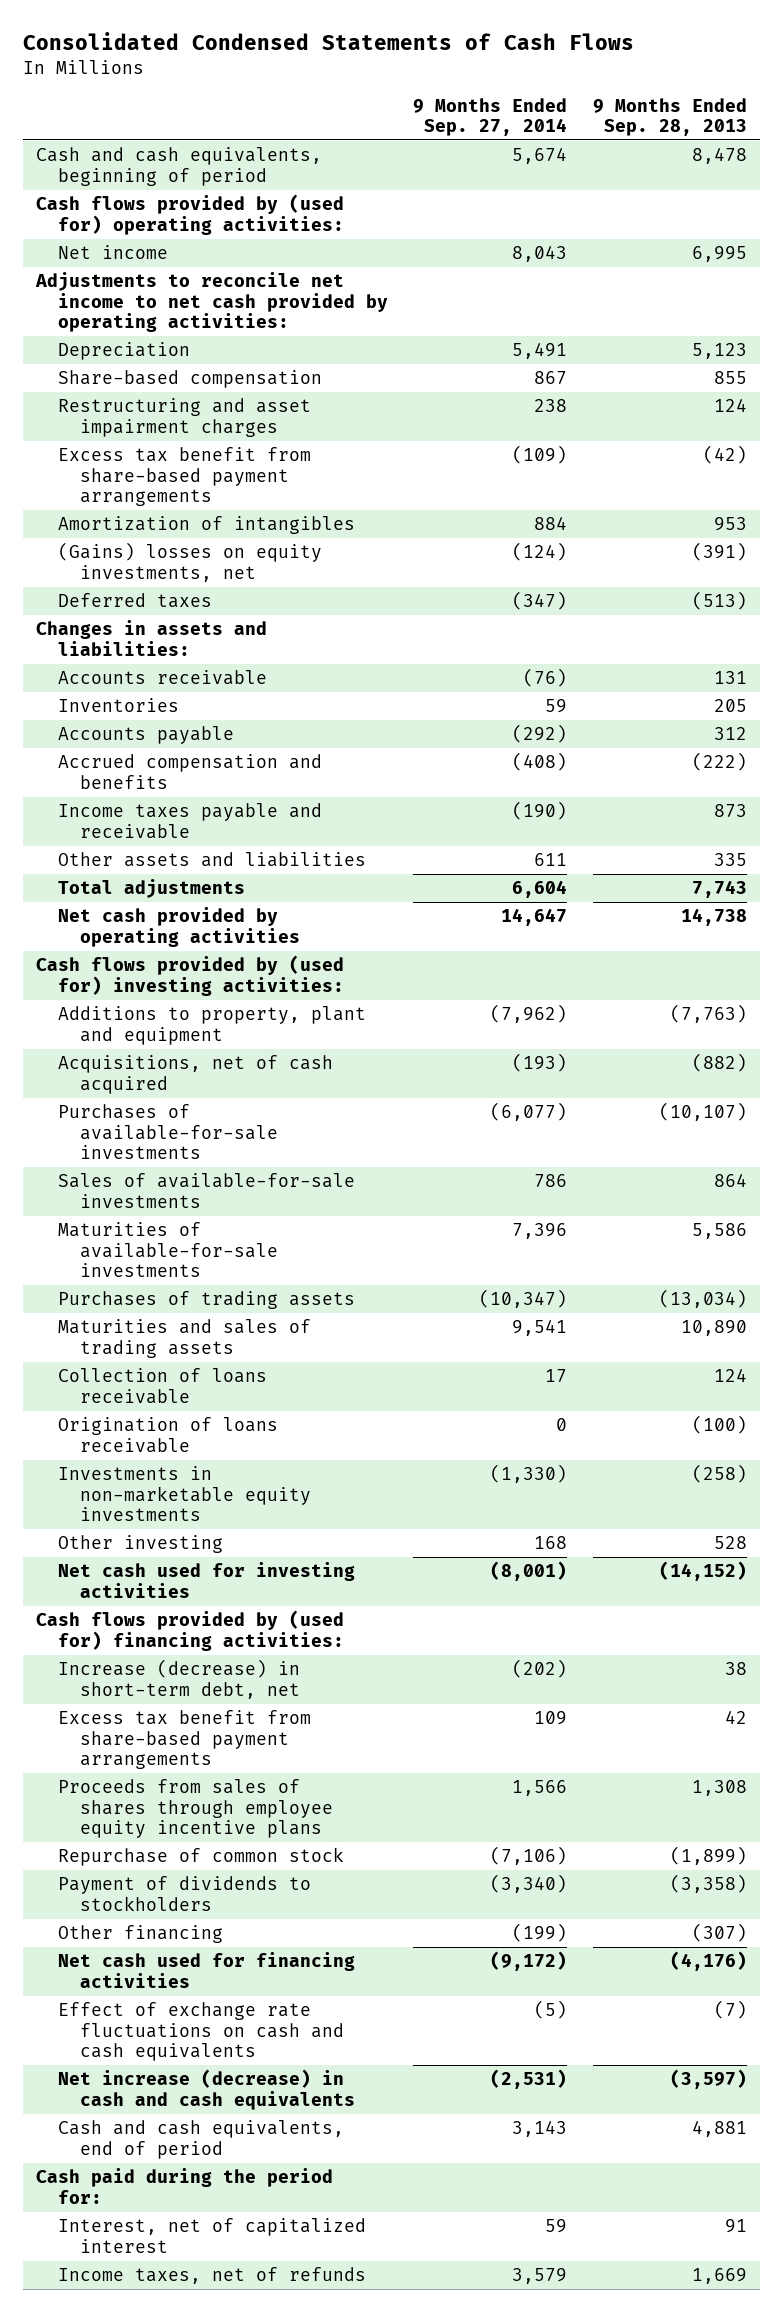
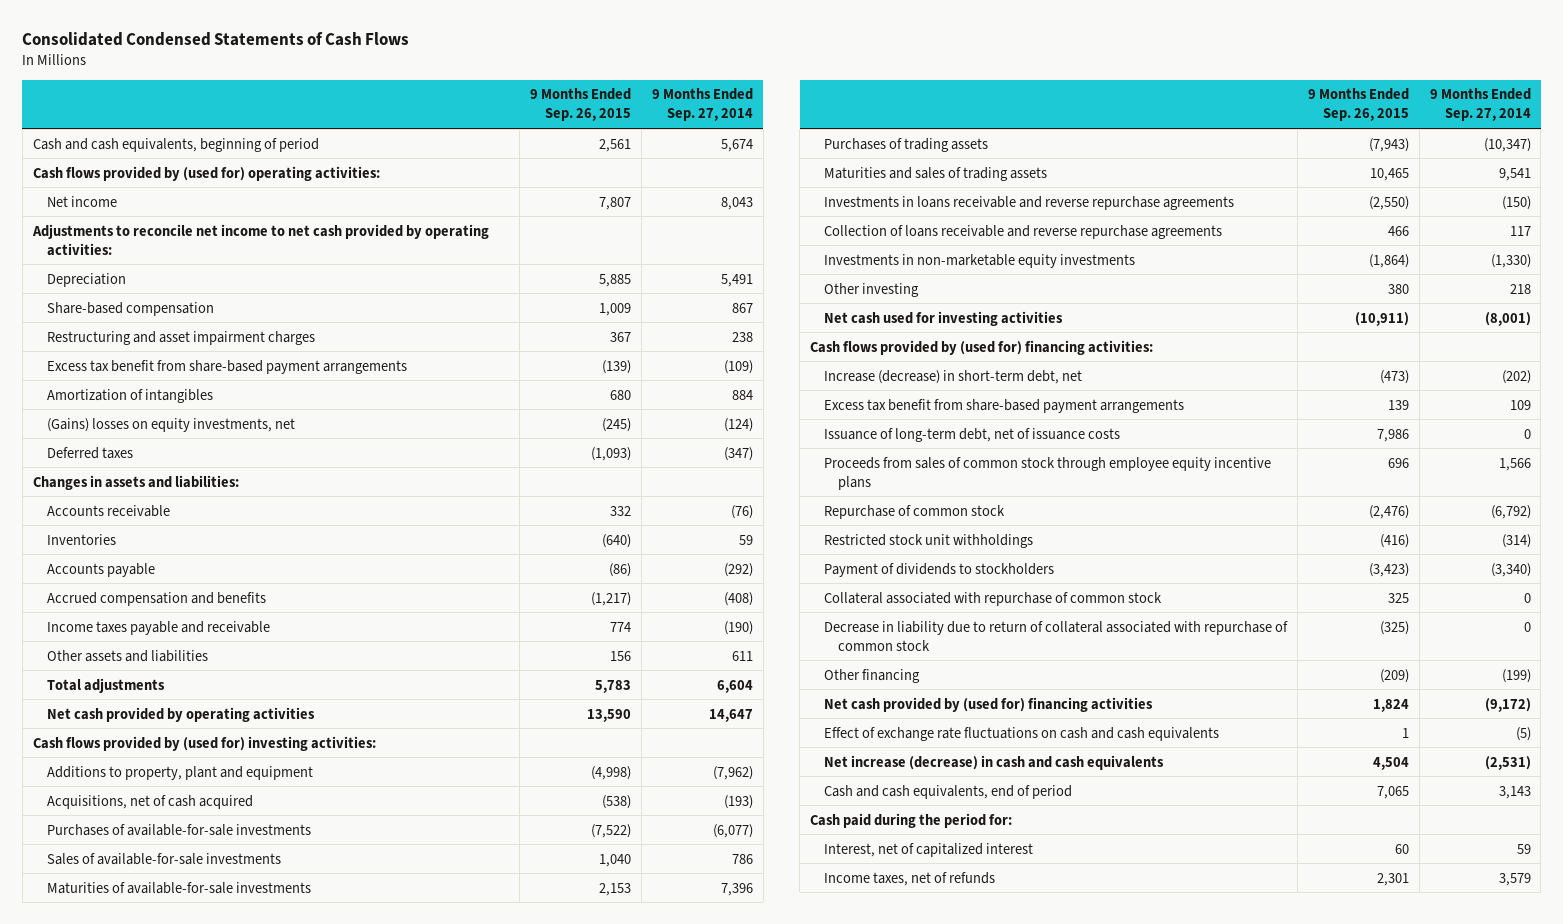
- | 9 Months Ended Sep. 27, 2014 | 9 Months Ended Sep. 28, 2013
+ | 9 Months Ended Sep. 26, 2015 | 9 Months Ended Sep. 27, 2014
- Collection of loans receivable | 17 | 124
- Origination of loans receivable | 0 | (100)
+ Investments in loans receivable and reverse repurchase agreements | (2,550) | (150)
+ Collection of loans receivable and reverse repurchase agreements | 466 | 117
- Other investing | 168 | 528
+ Other investing | 380 | 218
- Proceeds from sales of shares through employee equity incentive plans | 1,566 | 1,308
- Repurchase of common stock | (7,106) | (1,899)
+ Issuance of long-term debt, net of issuance costs | 7,986 | 0
+ Proceeds from sales of common stock through employee equity incentive plans | 696 | 1,566
+ Repurchase of common stock | (2,476) | (6,792)
+ Restricted stock unit withholdings | (416) | (314)
+ Collateral associated with repurchase of common stock | 325 | 0
+ Decrease in liability due to return of collateral associated with repurchase of common stock | (325) | 0
- Net cash used for financing activities | (9,172) | (4,176)
+ Net cash provided by (used for) financing activities | 1,824 | (9,172)

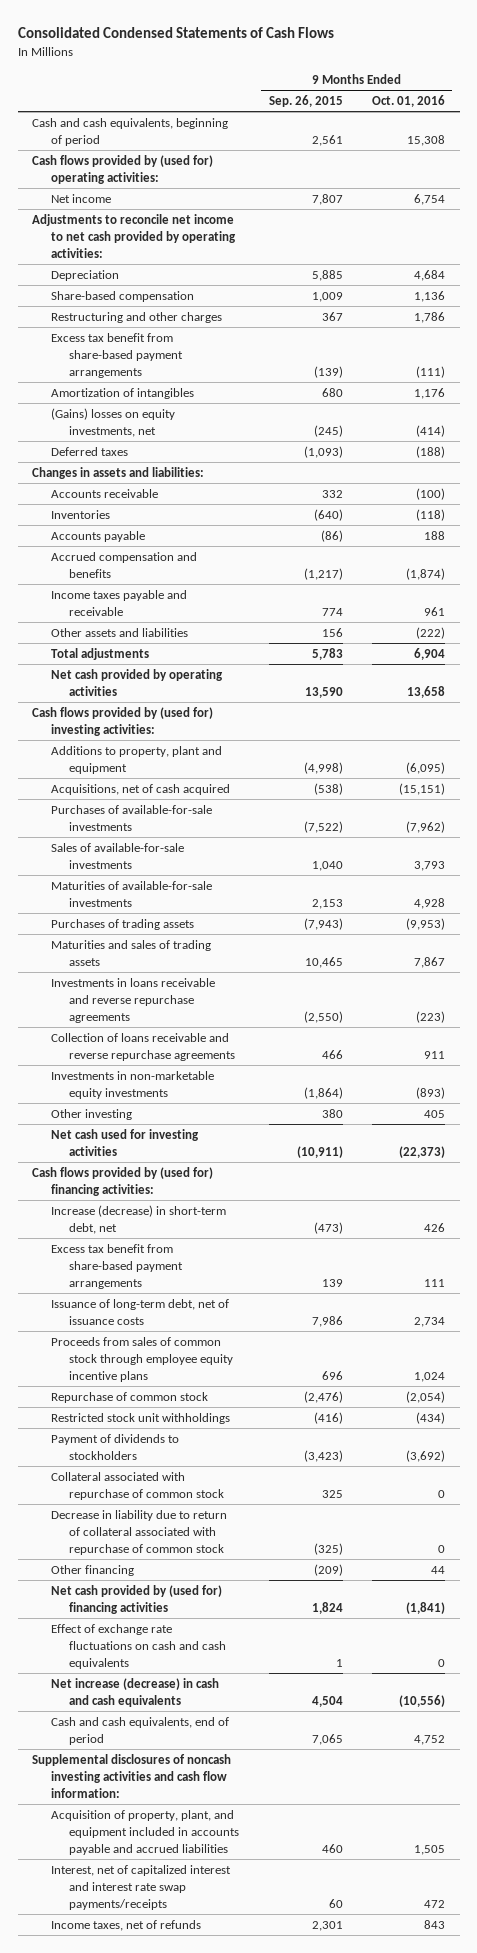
- | 9 Months Ended Sep. 26, 2015 | 9 Months Ended Sep. 27, 2014
+ | 9 Months Ended Sep. 26, 2015 | 9 Months Ended Oct. 01, 2016
- Restructuring and asset impairment charges | 367 | 238
+ Restructuring and other charges | 367 | 1,786
- Cash paid during the period for:
- Interest, net of capitalized interest | 60 | 59
+ Supplemental disclosures of noncash investing activities and cash flow information:
+ Acquisition of property, plant, and equipment included in accounts payable and accrued liabilities | 460 | 1,505
+ Interest, net of capitalized interest and interest rate swap payments/receipts | 60 | 472

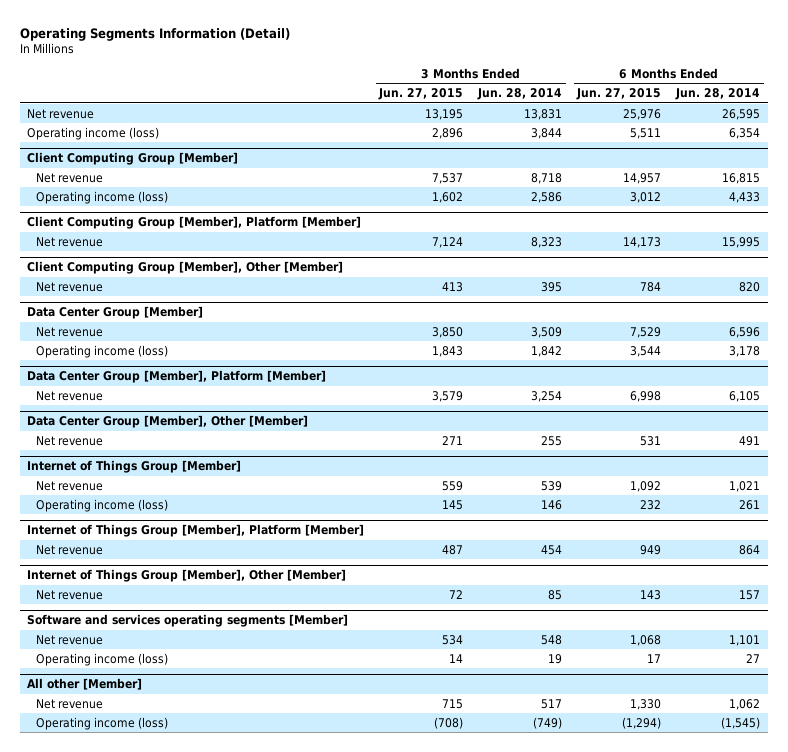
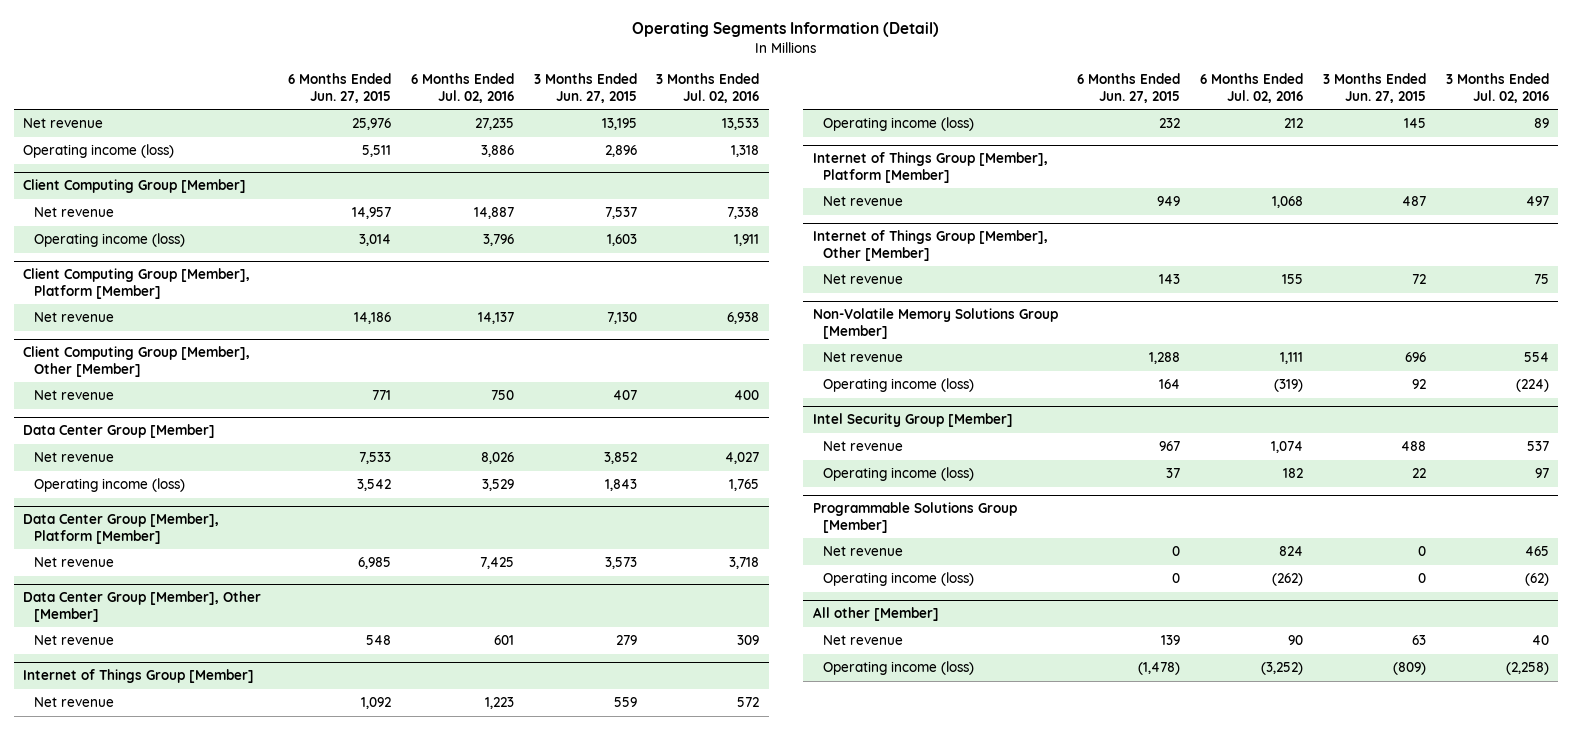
- | 3 Months Ended Jun. 27, 2015 | 3 Months Ended Jun. 28, 2014 | 6 Months Ended Jun. 27, 2015 | 6 Months Ended Jun. 28, 2014
+ | 6 Months Ended Jun. 27, 2015 | 6 Months Ended Jul. 02, 2016 | 3 Months Ended Jun. 27, 2015 | 3 Months Ended Jul. 02, 2016
@ Client Computing Group [Member]
- Operating income (loss) | 1,602 | 2,586 | 3,012 | 4,433
+ Operating income (loss) | 3,014 | 3,796 | 1,603 | 1,911
@ Client Computing Group [Member], Platform [Member]
- Net revenue | 7,124 | 8,323 | 14,173 | 15,995
+ Net revenue | 14,186 | 14,137 | 7,130 | 6,938
@ Client Computing Group [Member], Other [Member]
- Net revenue | 413 | 395 | 784 | 820
+ Net revenue | 771 | 750 | 407 | 400
@ Data Center Group [Member]
- Net revenue | 3,850 | 3,509 | 7,529 | 6,596
- Operating income (loss) | 1,843 | 1,842 | 3,544 | 3,178
+ Net revenue | 7,533 | 8,026 | 3,852 | 4,027
+ Operating income (loss) | 3,542 | 3,529 | 1,843 | 1,765
@ Data Center Group [Member], Platform [Member]
- Net revenue | 3,579 | 3,254 | 6,998 | 6,105
+ Net revenue | 6,985 | 7,425 | 3,573 | 3,718
@ Data Center Group [Member], Other [Member]
- Net revenue | 271 | 255 | 531 | 491
+ Net revenue | 548 | 601 | 279 | 309
- Software and services operating segments [Member]
- Net revenue | 534 | 548 | 1,068 | 1,101
- Operating income (loss) | 14 | 19 | 17 | 27
+ Non-Volatile Memory Solutions Group [Member]
+ Net revenue | 1,288 | 1,111 | 696 | 554
+ Operating income (loss) | 164 | (319) | 92 | (224)
+ Intel Security Group [Member]
+ Net revenue | 967 | 1,074 | 488 | 537
+ Operating income (loss) | 37 | 182 | 22 | 97
+ Programmable Solutions Group [Member]
+ Net revenue | 0 | 824 | 0 | 465
+ Operating income (loss) | 0 | (262) | 0 | (62)
@ All other [Member]
- Net revenue | 715 | 517 | 1,330 | 1,062
- Operating income (loss) | (708) | (749) | (1,294) | (1,545)
+ Net revenue | 139 | 90 | 63 | 40
+ Operating income (loss) | (1,478) | (3,252) | (809) | (2,258)

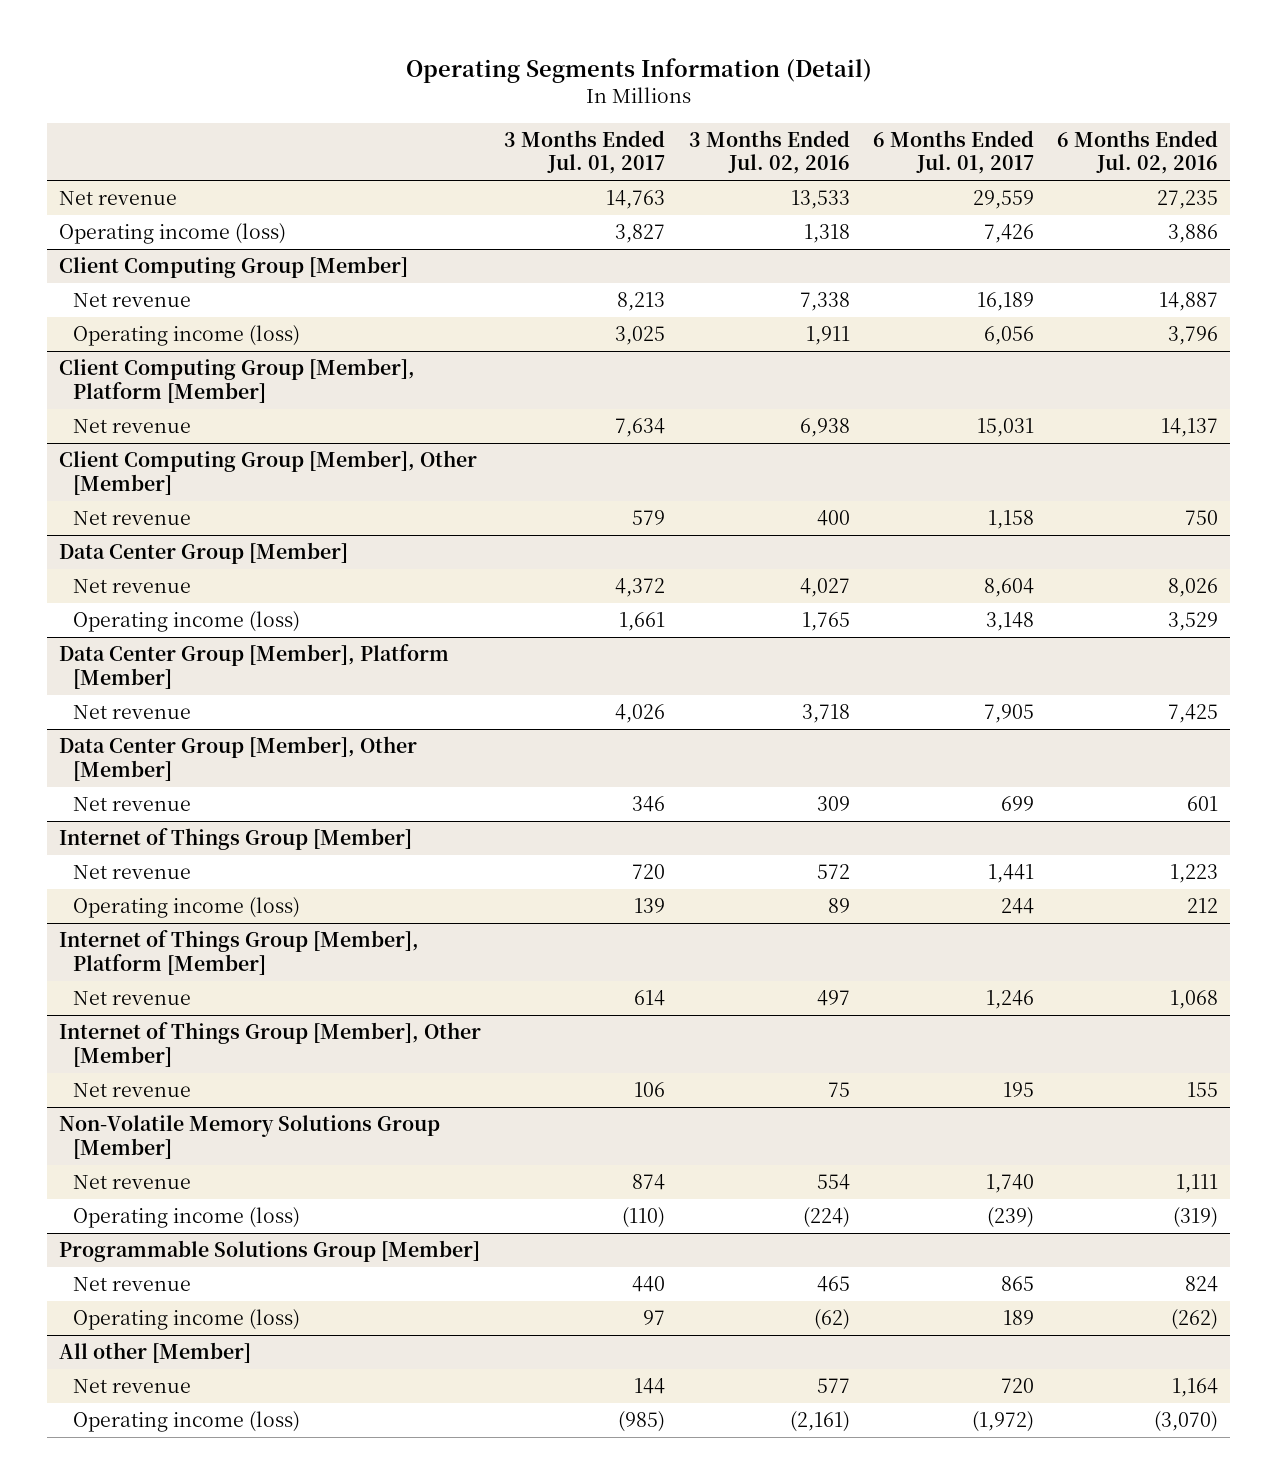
- | 6 Months Ended Jun. 27, 2015 | 6 Months Ended Jul. 02, 2016 | 3 Months Ended Jun. 27, 2015 | 3 Months Ended Jul. 02, 2016
+ | 3 Months Ended Jul. 01, 2017 | 3 Months Ended Jul. 02, 2016 | 6 Months Ended Jul. 01, 2017 | 6 Months Ended Jul. 02, 2016
- Intel Security Group [Member]
- Net revenue | 967 | 1,074 | 488 | 537
- Operating income (loss) | 37 | 182 | 22 | 97
@ All other [Member]
- Net revenue | 139 | 90 | 63 | 40
- Operating income (loss) | (1,478) | (3,252) | (809) | (2,258)
+ Net revenue | 144 | 577 | 720 | 1,164
+ Operating income (loss) | (985) | (2,161) | (1,972) | (3,070)

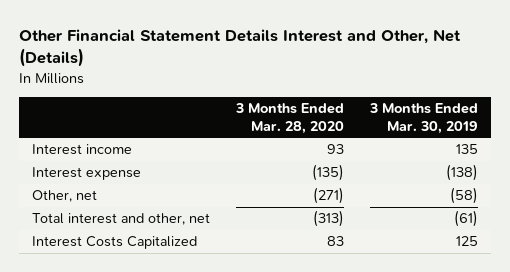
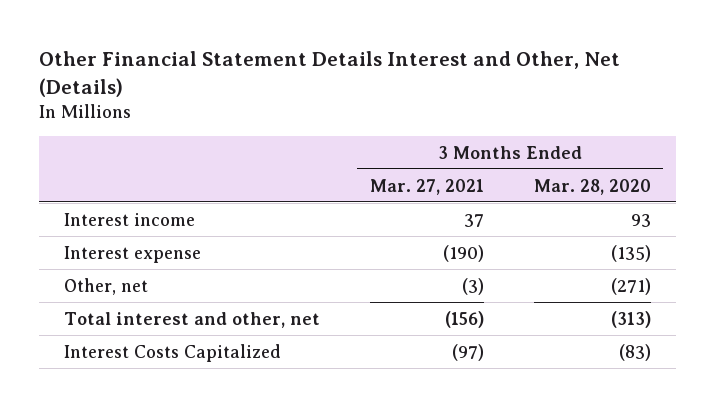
- | 3 Months Ended Mar. 28, 2020 | 3 Months Ended Mar. 30, 2019
+ | 3 Months Ended Mar. 27, 2021 | 3 Months Ended Mar. 28, 2020
- Interest Costs Capitalized | 83 | 125
+ Interest Costs Capitalized | (97) | (83)

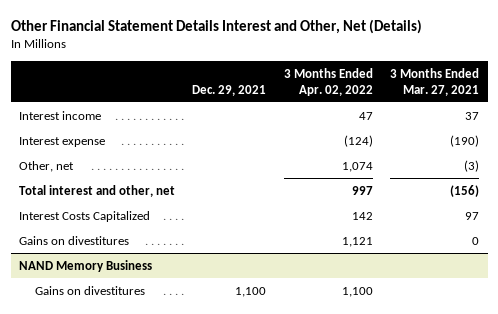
- | 3 Months Ended Mar. 27, 2021 | 3 Months Ended Mar. 28, 2020
+ | Dec. 29, 2021 | 3 Months Ended Apr. 02, 2022 | 3 Months Ended Mar. 27, 2021
- Interest Costs Capitalized | (97) | (83)
+ Interest Costs Capitalized | | 142 | 97
+ Gains on divestitures | | 1,121 | 0
+ NAND Memory Business
+ Gains on divestitures | 1,100 | 1,100 |

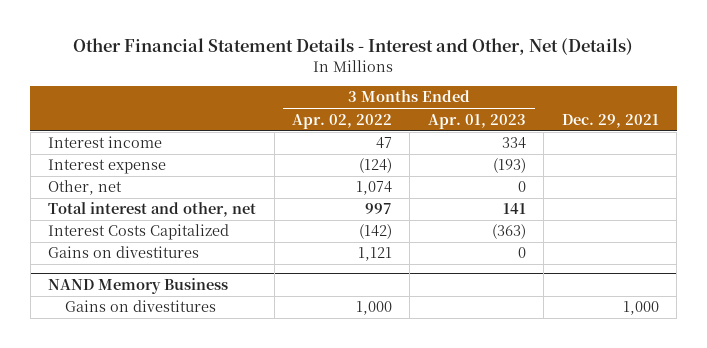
- Other Financial Statement Details Interest and Other, Net (Details)
+ Other Financial Statement Details - Interest and Other, Net (Details)
- | Dec. 29, 2021 | 3 Months Ended Apr. 02, 2022 | 3 Months Ended Mar. 27, 2021
+ | 3 Months Ended Apr. 02, 2022 | 3 Months Ended Apr. 01, 2023 | Dec. 29, 2021
- Interest Costs Capitalized | | 142 | 97
+ Interest Costs Capitalized | (142) | (363) |
@ NAND Memory Business
- Gains on divestitures | 1,100 | 1,100 |
+ Gains on divestitures | 1,000 | | 1,000

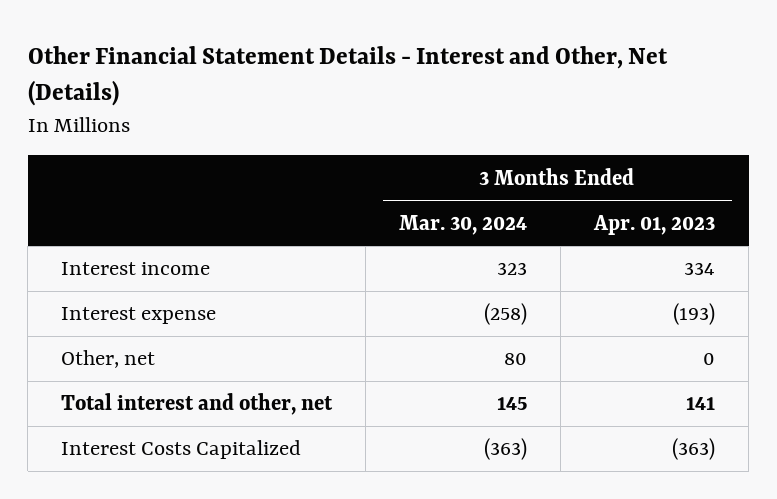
- | 3 Months Ended Apr. 02, 2022 | 3 Months Ended Apr. 01, 2023 | Dec. 29, 2021
+ | 3 Months Ended Mar. 30, 2024 | 3 Months Ended Apr. 01, 2023
- Gains on divestitures | 1,121 | 0 |
- NAND Memory Business
- Gains on divestitures | 1,000 | | 1,000

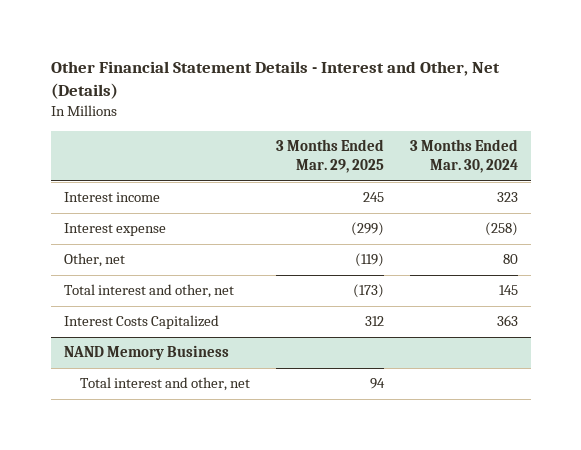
- | 3 Months Ended Mar. 30, 2024 | 3 Months Ended Apr. 01, 2023
+ | 3 Months Ended Mar. 29, 2025 | 3 Months Ended Mar. 30, 2024
- Interest Costs Capitalized | (363) | (363)
+ Interest Costs Capitalized | 312 | 363
+ NAND Memory Business
+ Total interest and other, net | 94 |

